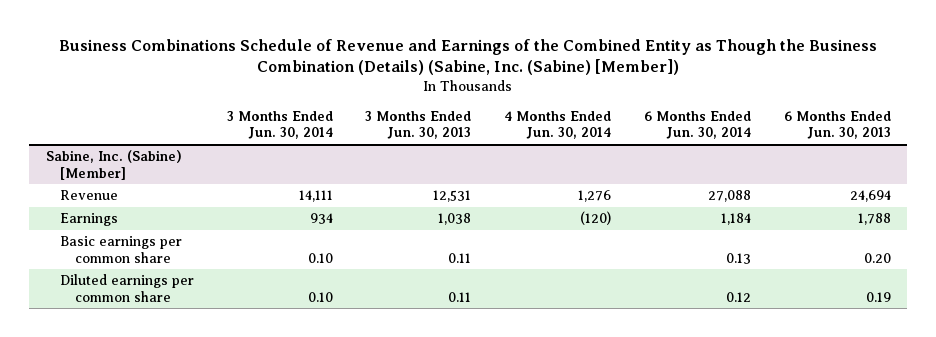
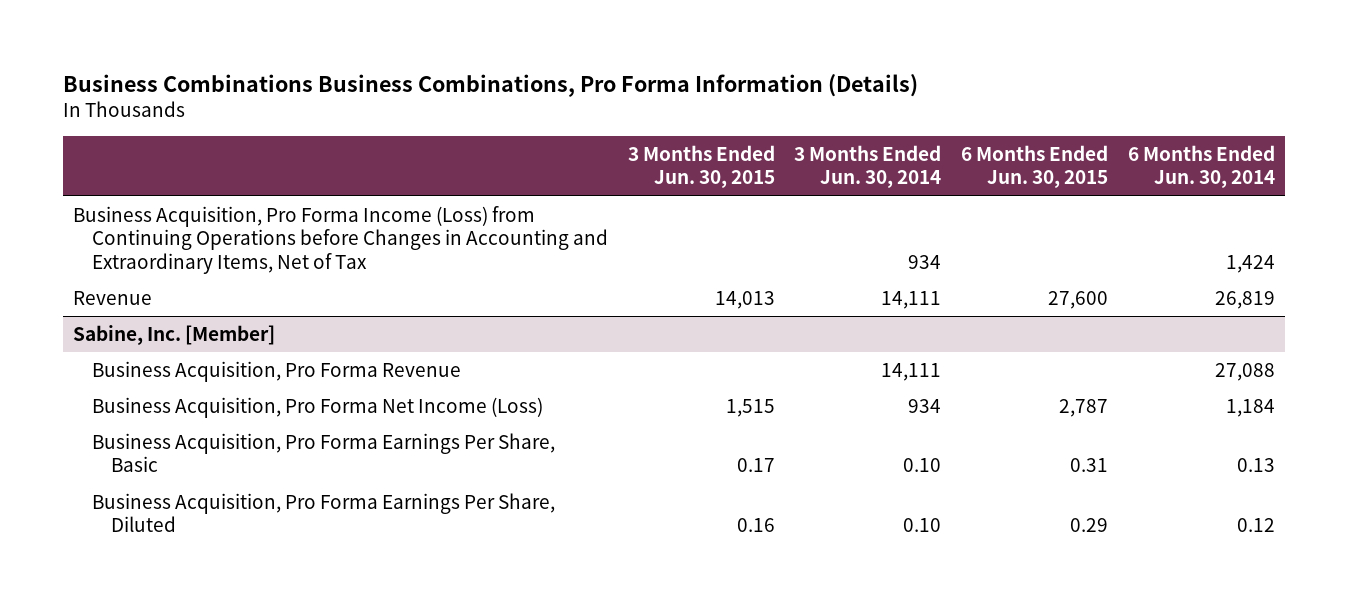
- Business Combinations Schedule of Revenue and Earnings of the Combined Entity as Though the Business Combination (Details) (Sabine, Inc. (Sabine) [Member])
+ Business Combinations Business Combinations, Pro Forma Information (Details)
- | 3 Months Ended Jun. 30, 2014 | 3 Months Ended Jun. 30, 2013 | 4 Months Ended Jun. 30, 2014 | 6 Months Ended Jun. 30, 2014 | 6 Months Ended Jun. 30, 2013
+ | 3 Months Ended Jun. 30, 2015 | 3 Months Ended Jun. 30, 2014 | 6 Months Ended Jun. 30, 2015 | 6 Months Ended Jun. 30, 2014
- Sabine, Inc. (Sabine) [Member]
- Revenue | 14,111 | 12,531 | 1,276 | 27,088 | 24,694
- Earnings | 934 | 1,038 | (120) | 1,184 | 1,788
- Basic earnings per common share | 0.10 | 0.11 | | 0.13 | 0.20
- Diluted earnings per common share | 0.10 | 0.11 | | 0.12 | 0.19
+ Business Acquisition, Pro Forma Income (Loss) from Continuing Operations before Changes in Accounting and Extraordinary Items, Net of Tax | | 934 | | 1,424
+ Revenue | 14,013 | 14,111 | 27,600 | 26,819
+ Sabine, Inc. [Member]
+ Business Acquisition, Pro Forma Revenue | | 14,111 | | 27,088
+ Business Acquisition, Pro Forma Net Income (Loss) | 1,515 | 934 | 2,787 | 1,184
+ Business Acquisition, Pro Forma Earnings Per Share, Basic | 0.17 | 0.10 | 0.31 | 0.13
+ Business Acquisition, Pro Forma Earnings Per Share, Diluted | 0.16 | 0.10 | 0.29 | 0.12

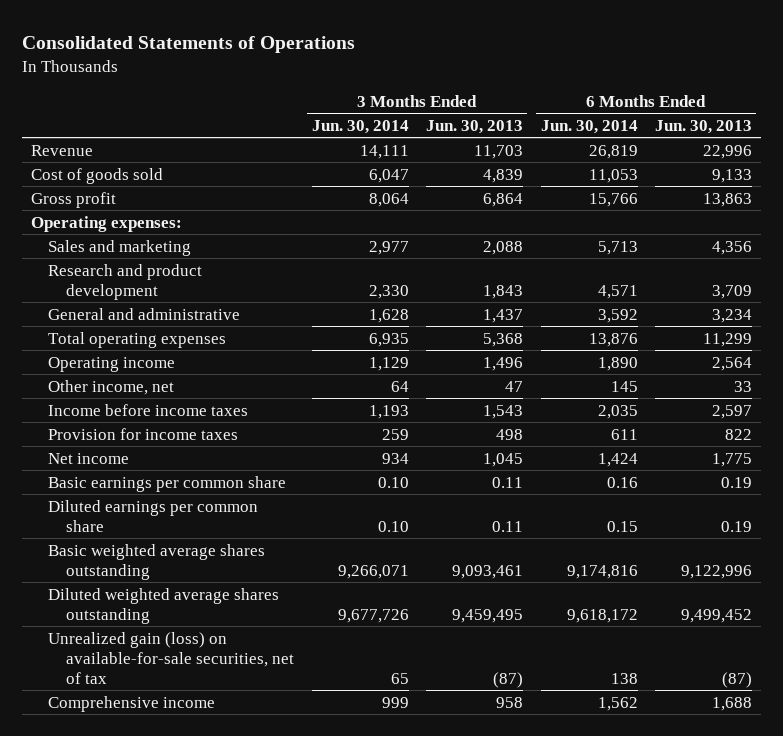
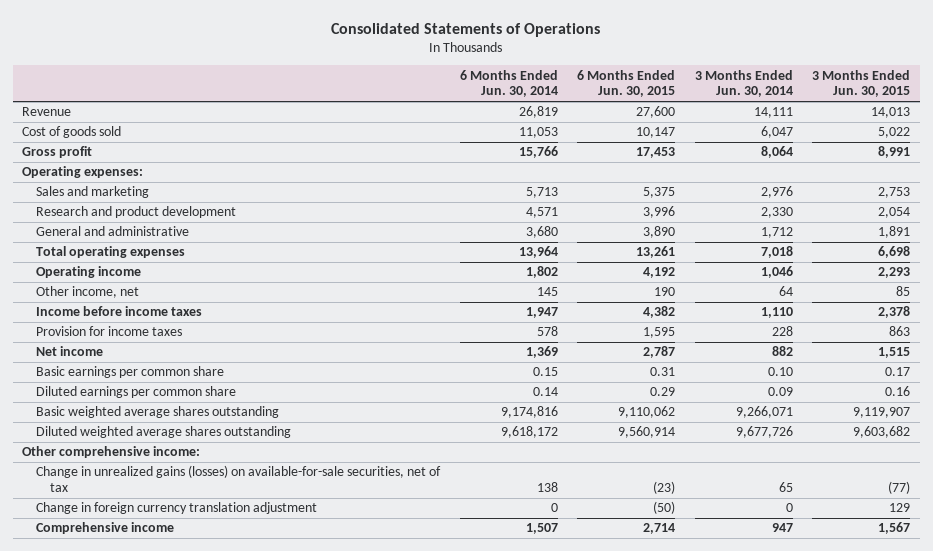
- | 3 Months Ended Jun. 30, 2014 | 3 Months Ended Jun. 30, 2013 | 6 Months Ended Jun. 30, 2014 | 6 Months Ended Jun. 30, 2013
+ | 6 Months Ended Jun. 30, 2014 | 6 Months Ended Jun. 30, 2015 | 3 Months Ended Jun. 30, 2014 | 3 Months Ended Jun. 30, 2015
- Sales and marketing | 2,977 | 2,088 | 5,713 | 4,356
+ Sales and marketing | 5,713 | 5,375 | 2,976 | 2,753
- General and administrative | 1,628 | 1,437 | 3,592 | 3,234
- Total operating expenses | 6,935 | 5,368 | 13,876 | 11,299
- Operating income | 1,129 | 1,496 | 1,890 | 2,564
+ General and administrative | 3,680 | 3,890 | 1,712 | 1,891
+ Total operating expenses | 13,964 | 13,261 | 7,018 | 6,698
+ Operating income | 1,802 | 4,192 | 1,046 | 2,293
- Income before income taxes | 1,193 | 1,543 | 2,035 | 2,597
- Provision for income taxes | 259 | 498 | 611 | 822
- Net income | 934 | 1,045 | 1,424 | 1,775
- Basic earnings per common share | 0.10 | 0.11 | 0.16 | 0.19
- Diluted earnings per common share | 0.10 | 0.11 | 0.15 | 0.19
+ Income before income taxes | 1,947 | 4,382 | 1,110 | 2,378
+ Provision for income taxes | 578 | 1,595 | 228 | 863
+ Net income | 1,369 | 2,787 | 882 | 1,515
+ Basic earnings per common share | 0.15 | 0.31 | 0.10 | 0.17
+ Diluted earnings per common share | 0.14 | 0.29 | 0.09 | 0.16
- Unrealized gain (loss) on available-for-sale securities, net of tax | 65 | (87) | 138 | (87)
- Comprehensive income | 999 | 958 | 1,562 | 1,688
+ Other comprehensive income:
+ Change in unrealized gains (losses) on available-for-sale securities, net of tax | 138 | (23) | 65 | (77)
+ Change in foreign currency translation adjustment | 0 | (50) | 0 | 129
+ Comprehensive income | 1,507 | 2,714 | 947 | 1,567

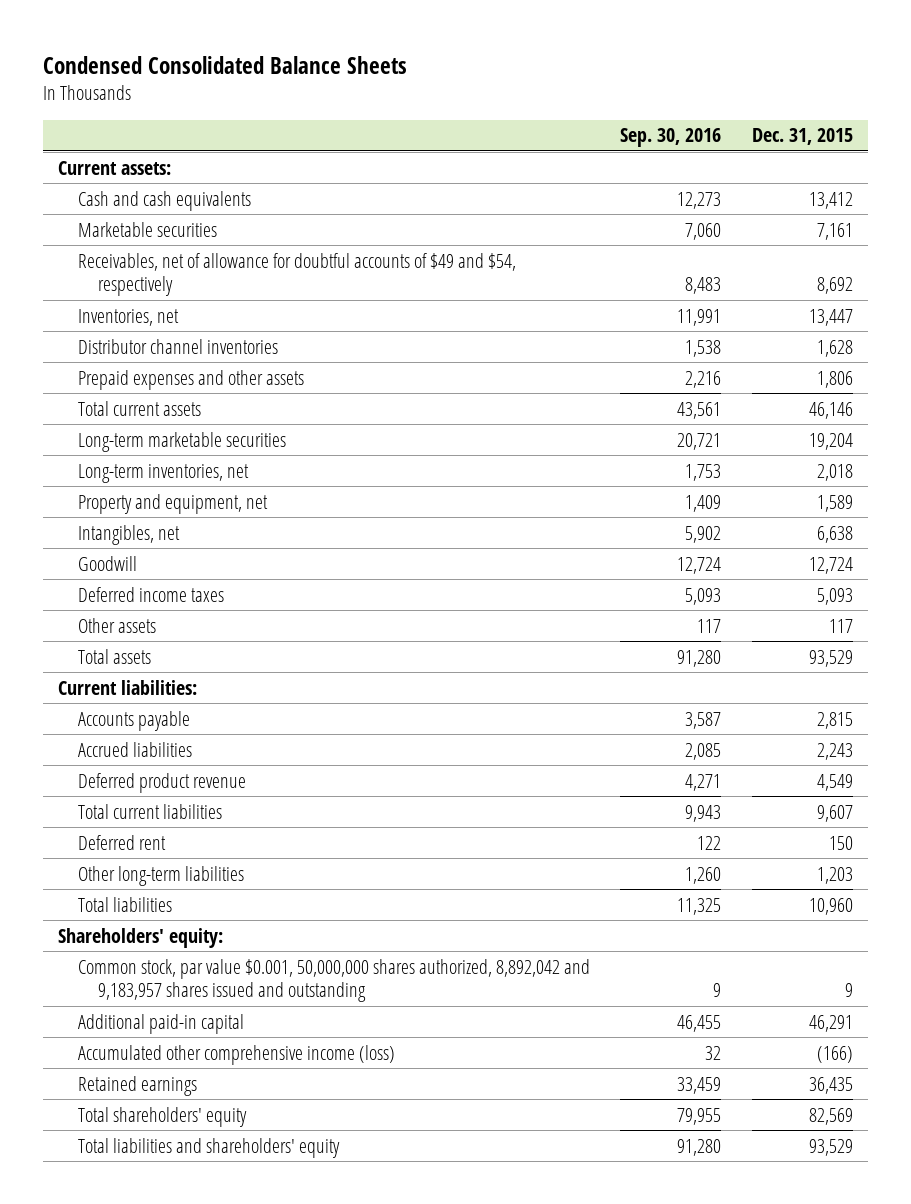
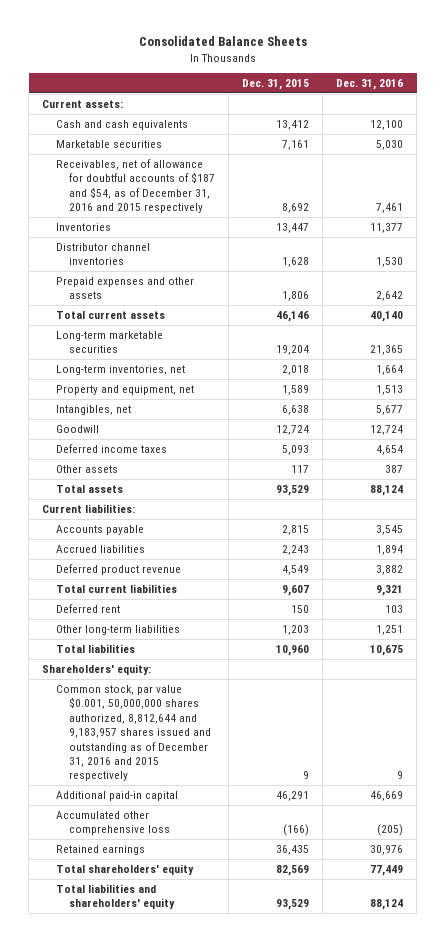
- Condensed Consolidated Balance Sheets
+ Consolidated Balance Sheets
- | Sep. 30, 2016 | Dec. 31, 2015
+ | Dec. 31, 2015 | Dec. 31, 2016
- Receivables, net of allowance for doubtful accounts of $49 and $54, respectively | 8,483 | 8,692
- Inventories, net | 11,991 | 13,447
+ Receivables, net of allowance for doubtful accounts of $187 and $54, as of December 31, 2016 and 2015 respectively | 8,692 | 7,461
+ Inventories | 13,447 | 11,377
- Common stock, par value $0.001, 50,000,000 shares authorized, 8,892,042 and 9,183,957 shares issued and outstanding | 9 | 9
+ Common stock, par value $0.001, 50,000,000 shares authorized, 8,812,644 and 9,183,957 shares issued and outstanding as of December 31, 2016 and 2015 respectively | 9 | 9
- Accumulated other comprehensive income (loss) | 32 | (166)
+ Accumulated other comprehensive loss | (166) | (205)

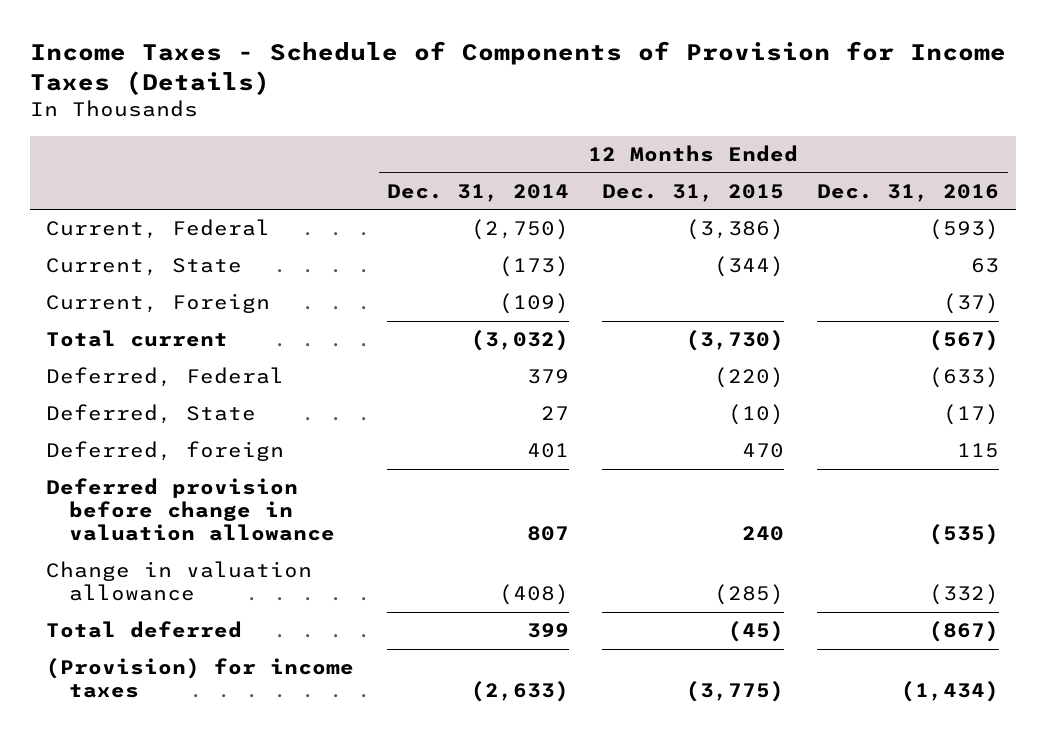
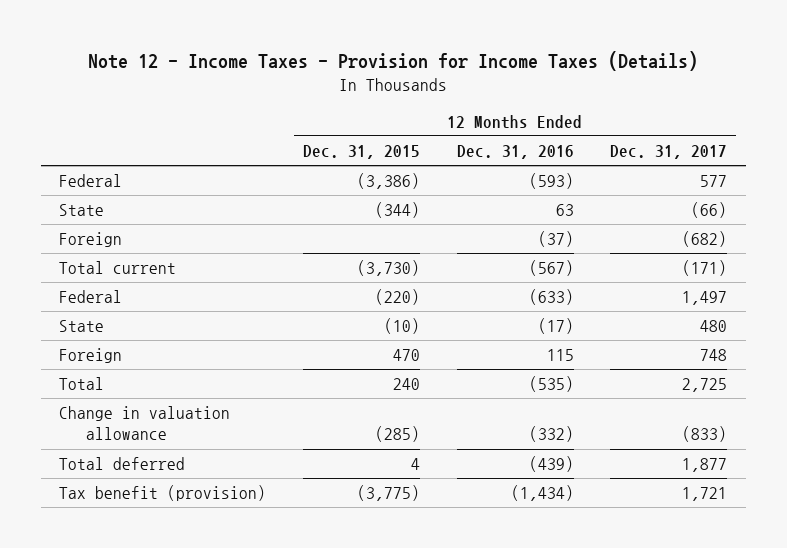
- Income Taxes - Schedule of Components of Provision for Income Taxes (Details)
+ Note 12 - Income Taxes - Provision for Income Taxes (Details)
- | 12 Months Ended Dec. 31, 2014 | 12 Months Ended Dec. 31, 2015 | 12 Months Ended Dec. 31, 2016
+ | 12 Months Ended Dec. 31, 2015 | 12 Months Ended Dec. 31, 2016 | 12 Months Ended Dec. 31, 2017
- Current, Federal | (2,750) | (3,386) | (593)
- Current, State | (173) | (344) | 63
- Current, Foreign | (109) | | (37)
+ Federal | (3,386) | (593) | 577
+ State | (344) | 63 | (66)
+ Foreign | | (37) | (682)
- Deferred, Federal | 379 | (220) | (633)
- Deferred, State | 27 | (10) | (17)
- Deferred, foreign | 401 | 470 | 115
- Deferred provision before change in valuation allowance | 807 | 240 | (535)
+ Federal | (220) | (633) | 1,497
+ State | (10) | (17) | 480
+ Foreign | 470 | 115 | 748
+ Total | 240 | (535) | 2,725
- Total deferred | 399 | (45) | (867)
- (Provision) for income taxes | (2,633) | (3,775) | (1,434)
+ Total deferred | 4 | (439) | 1,877
+ Tax benefit (provision) | (3,775) | (1,434) | 1,721

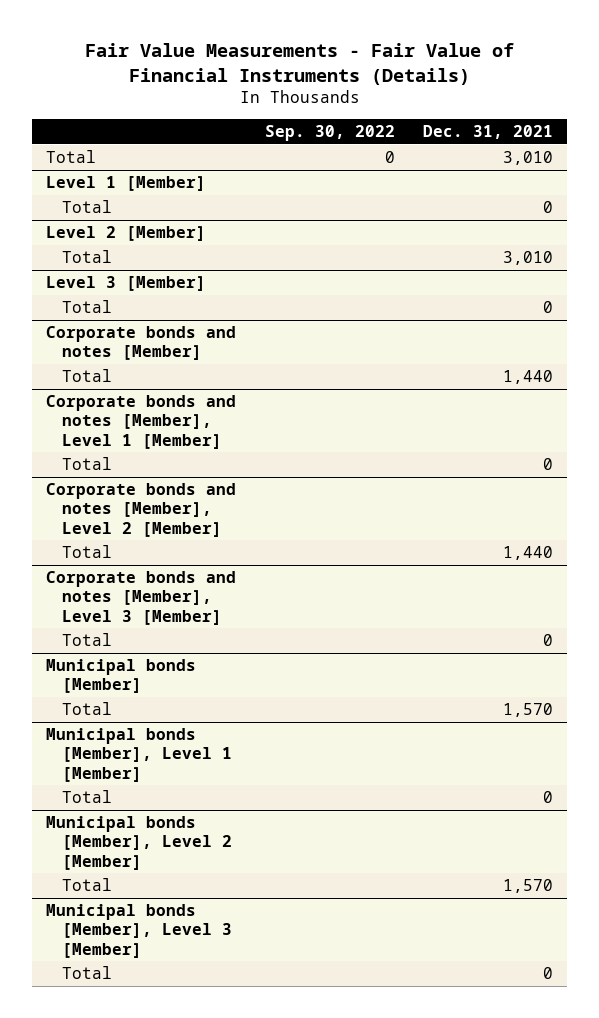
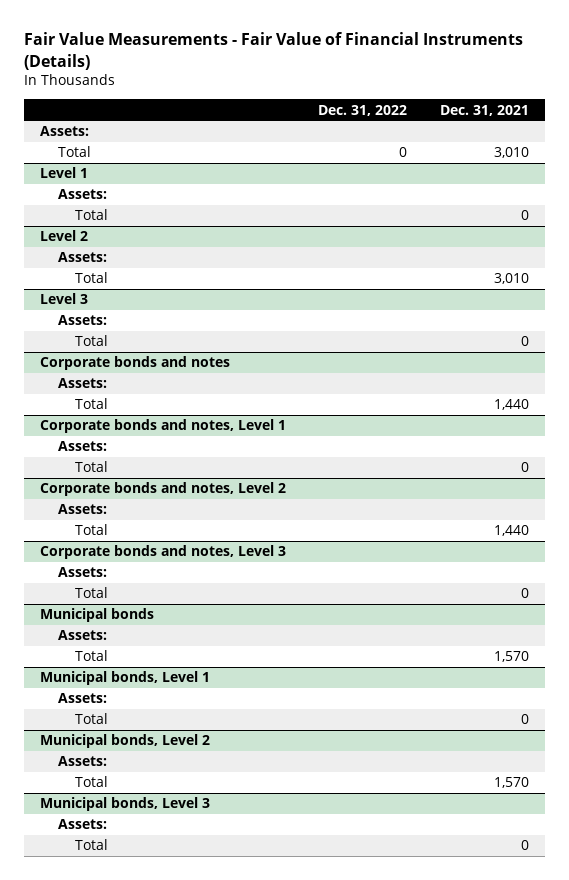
- | Sep. 30, 2022 | Dec. 31, 2021
+ | Dec. 31, 2022 | Dec. 31, 2021
+ Assets:
- Level 1 [Member]
+ Level 1
+ Assets:
- Level 2 [Member]
+ Level 2
+ Assets:
- Level 3 [Member]
+ Level 3
+ Assets:
- Corporate bonds and notes [Member]
+ Corporate bonds and notes
+ Assets:
- Corporate bonds and notes [Member], Level 1 [Member]
+ Corporate bonds and notes, Level 1
+ Assets:
- Corporate bonds and notes [Member], Level 2 [Member]
+ Corporate bonds and notes, Level 2
+ Assets:
- Corporate bonds and notes [Member], Level 3 [Member]
+ Corporate bonds and notes, Level 3
+ Assets:
- Municipal bonds [Member]
+ Municipal bonds
+ Assets:
- Municipal bonds [Member], Level 1 [Member]
+ Municipal bonds, Level 1
+ Assets:
- Municipal bonds [Member], Level 2 [Member]
+ Municipal bonds, Level 2
+ Assets:
- Municipal bonds [Member], Level 3 [Member]
+ Municipal bonds, Level 3
+ Assets:

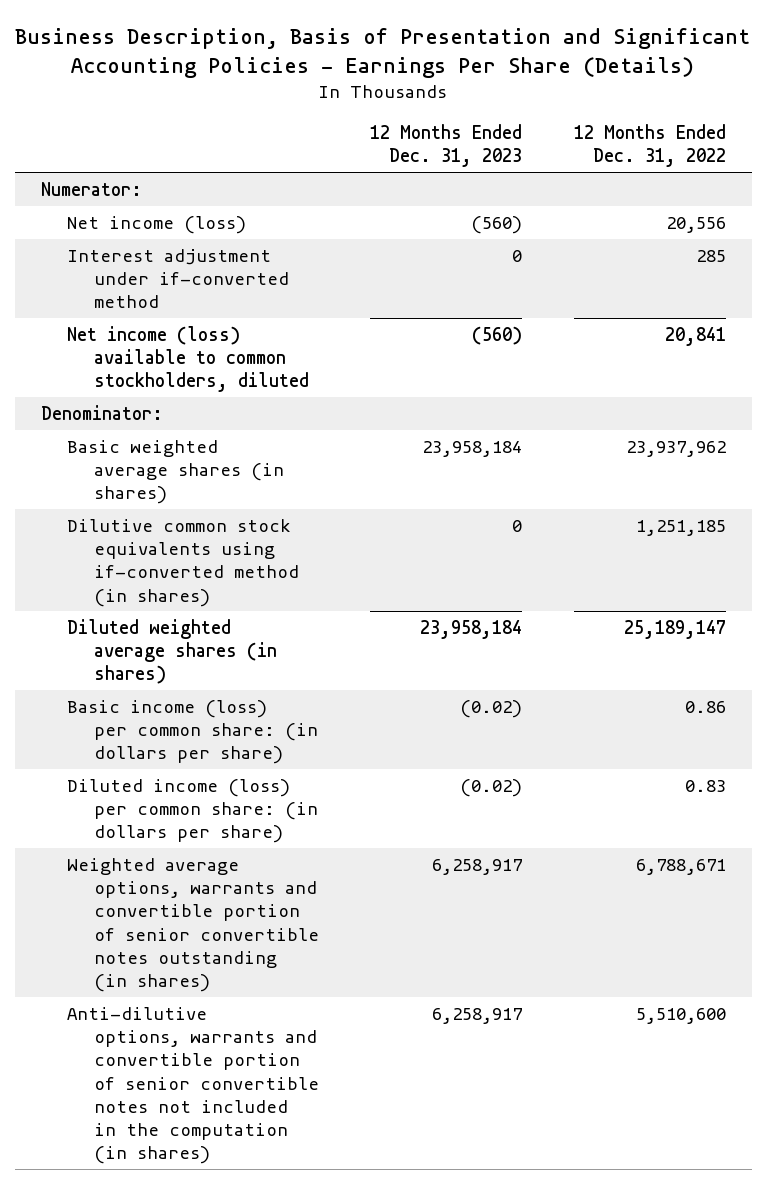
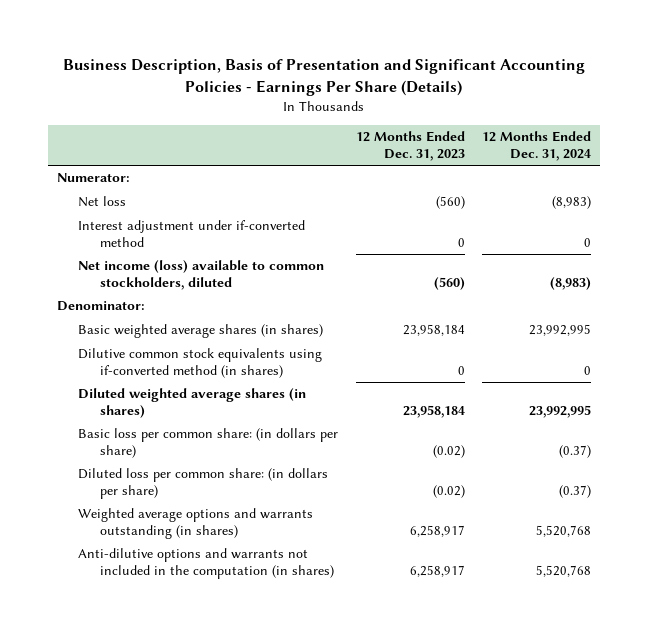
- | 12 Months Ended Dec. 31, 2023 | 12 Months Ended Dec. 31, 2022
+ | 12 Months Ended Dec. 31, 2023 | 12 Months Ended Dec. 31, 2024
- Net income (loss) | (560) | 20,556
+ Net loss | (560) | (8,983)
- Basic income (loss) per common share: (in dollars per share) | (0.02) | 0.86
- Diluted income (loss) per common share: (in dollars per share) | (0.02) | 0.83
- Weighted average options, warrants and convertible portion of senior convertible notes outstanding (in shares) | 6,258,917 | 6,788,671
- Anti-dilutive options, warrants and convertible portion of senior convertible notes not included in the computation (in shares) | 6,258,917 | 5,510,600
+ Basic loss per common share: (in dollars per share) | (0.02) | (0.37)
+ Diluted loss per common share: (in dollars per share) | (0.02) | (0.37)
+ Weighted average options and warrants outstanding (in shares) | 6,258,917 | 5,520,768
+ Anti-dilutive options and warrants not included in the computation (in shares) | 6,258,917 | 5,520,768

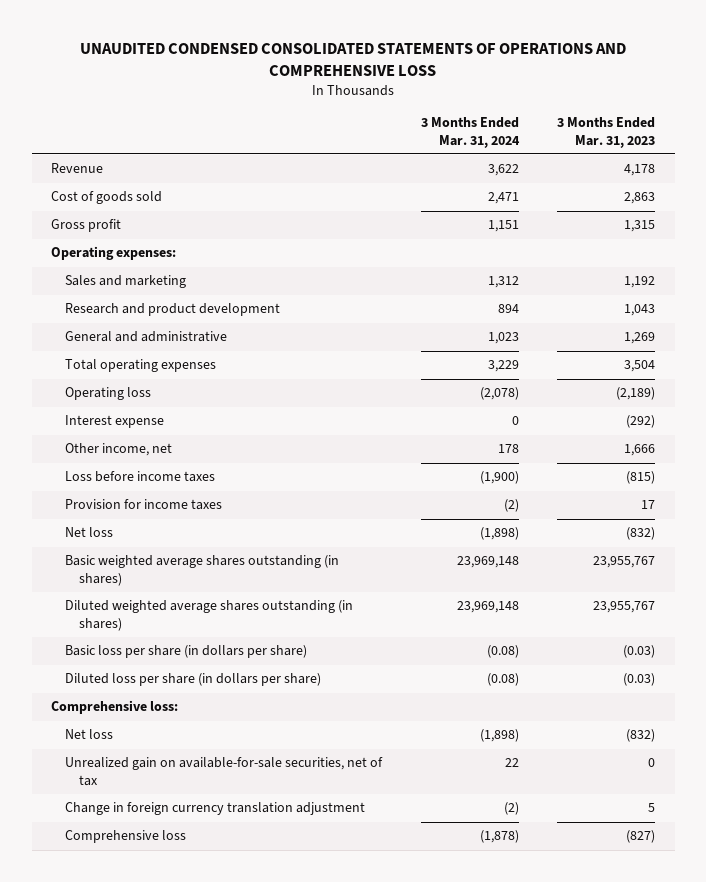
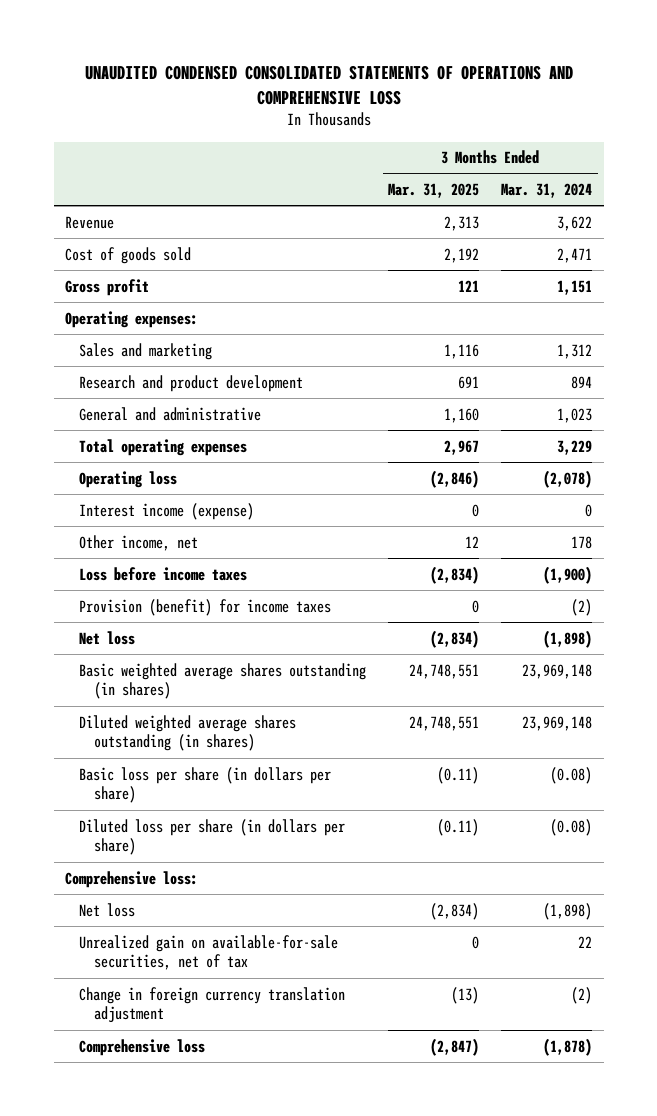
- | 3 Months Ended Mar. 31, 2024 | 3 Months Ended Mar. 31, 2023
+ | 3 Months Ended Mar. 31, 2025 | 3 Months Ended Mar. 31, 2024
- Interest expense | 0 | (292)
+ Interest income (expense) | 0 | 0
- Provision for income taxes | (2) | 17
+ Provision (benefit) for income taxes | 0 | (2)

